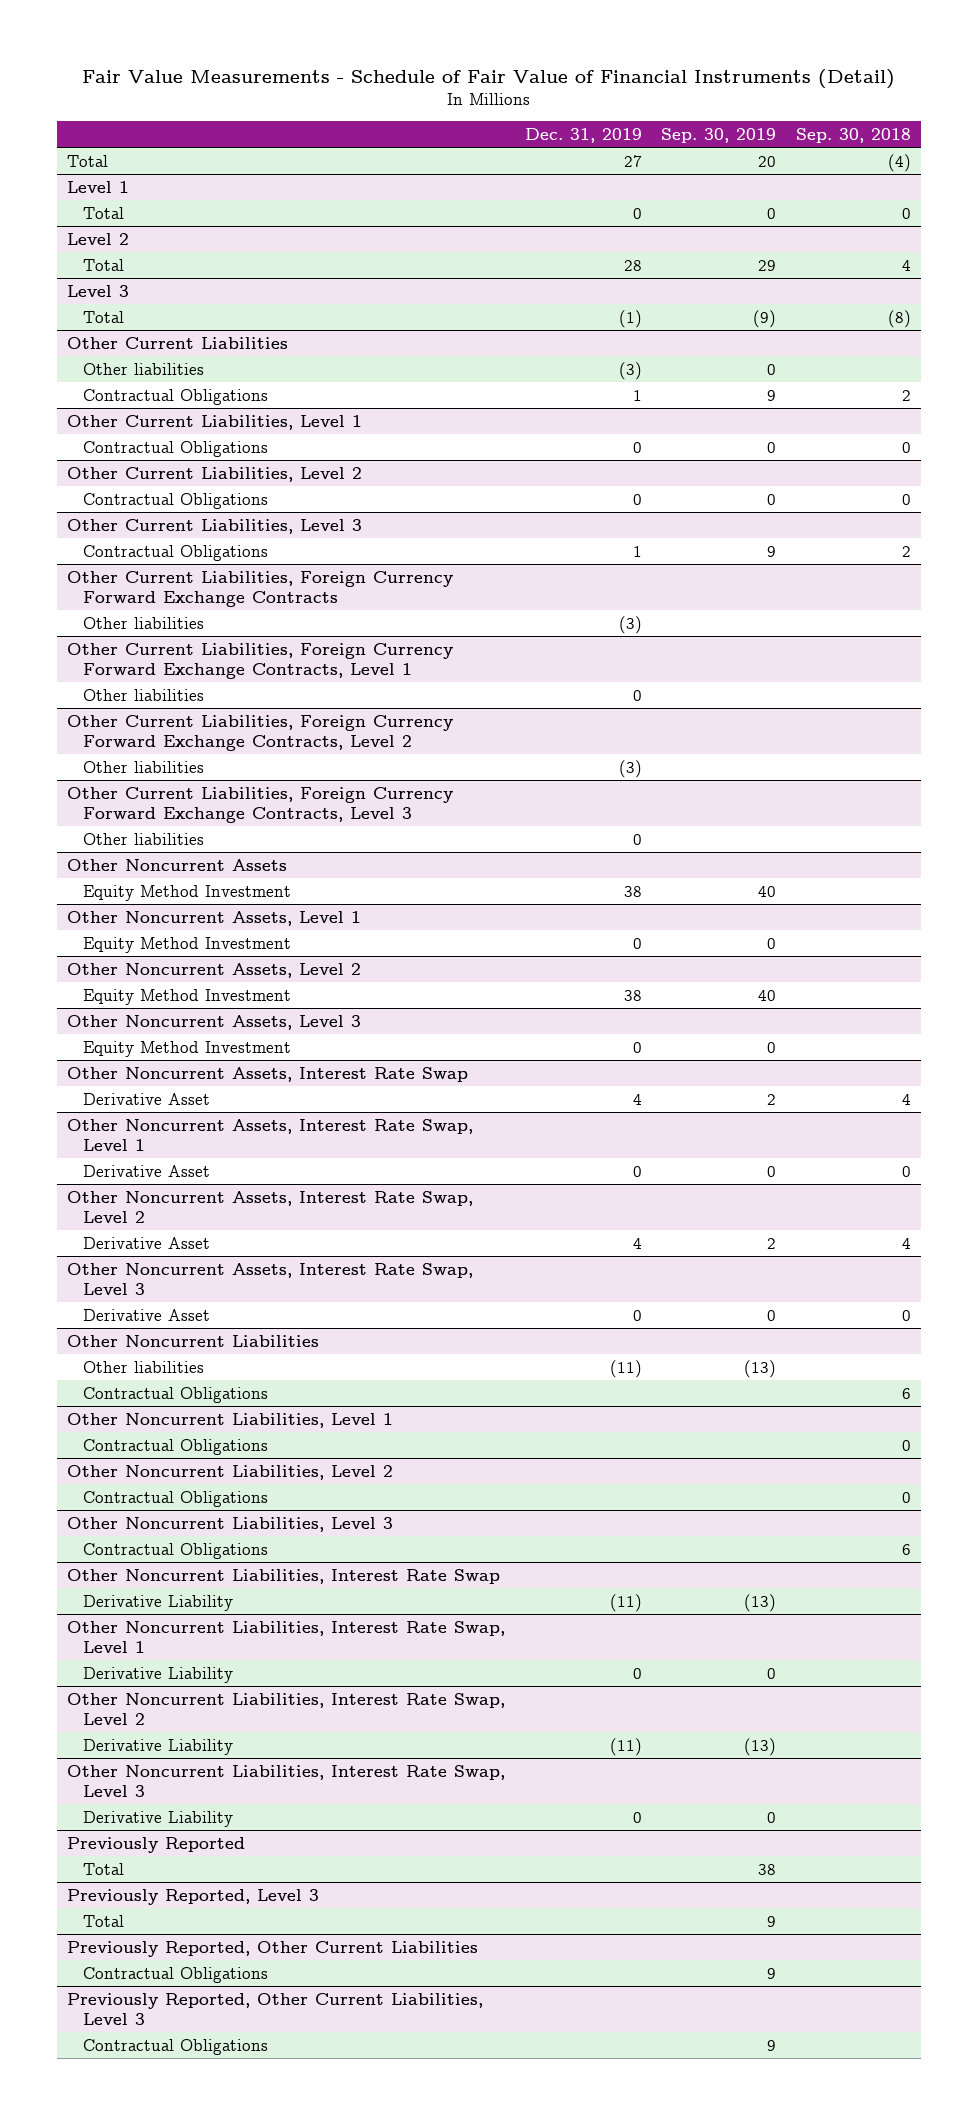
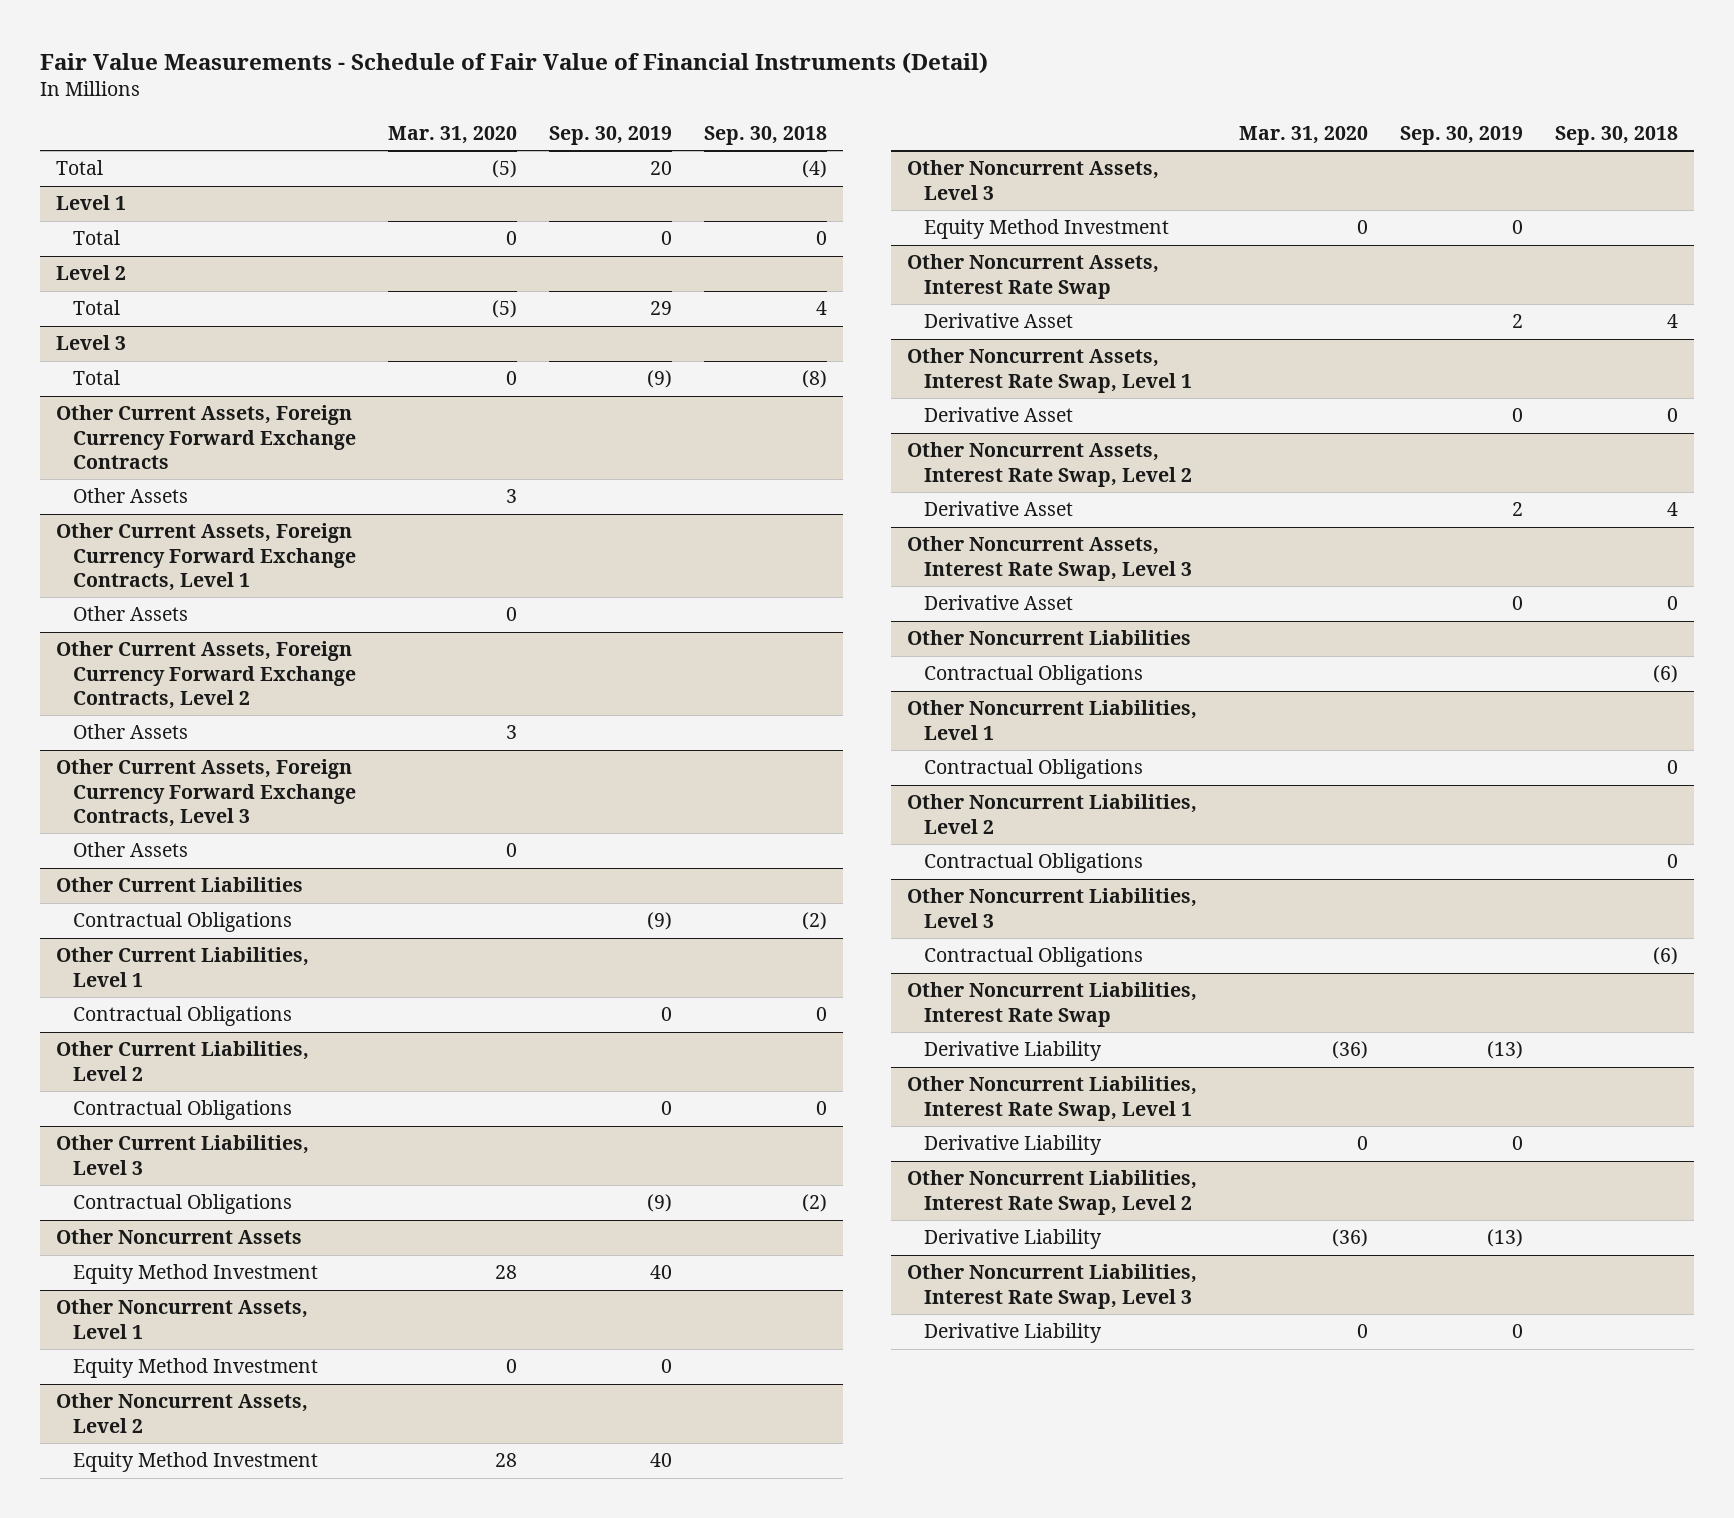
- | Dec. 31, 2019 | Sep. 30, 2019 | Sep. 30, 2018
+ | Mar. 31, 2020 | Sep. 30, 2019 | Sep. 30, 2018
+ Other Current Assets, Foreign Currency Forward Exchange Contracts
+ Other Assets | 3 | |
+ Other Current Assets, Foreign Currency Forward Exchange Contracts, Level 1
+ Other Assets | 0 | |
+ Other Current Assets, Foreign Currency Forward Exchange Contracts, Level 2
+ Other Assets | 3 | |
+ Other Current Assets, Foreign Currency Forward Exchange Contracts, Level 3
+ Other Assets | 0 | |
@ Other Current Liabilities
- Other liabilities | (3) | 0 |
- Contractual Obligations | 1 | 9 | 2
+ Contractual Obligations | | (9) | (2)
@ Other Current Liabilities, Level 3
- Contractual Obligations | 1 | 9 | 2
- Other Current Liabilities, Foreign Currency Forward Exchange Contracts
- Other liabilities | (3) | |
- Other Current Liabilities, Foreign Currency Forward Exchange Contracts, Level 1
- Other liabilities | 0 | |
- Other Current Liabilities, Foreign Currency Forward Exchange Contracts, Level 2
- Other liabilities | (3) | |
- Other Current Liabilities, Foreign Currency Forward Exchange Contracts, Level 3
- Other liabilities | 0 | |
@ Other Current Liabilities, Level 3
+ Contractual Obligations | | (9) | (2)
@ Other Noncurrent Liabilities
- Other liabilities | (11) | (13) |
- Contractual Obligations | | | 6
+ Contractual Obligations | | | (6)
@ Other Noncurrent Liabilities, Level 3
- Contractual Obligations | | | 6
+ Contractual Obligations | | | (6)
- Previously Reported
- Total | | 38 |
- Previously Reported, Level 3
- Total | | 9 |
- Previously Reported, Other Current Liabilities
- Contractual Obligations | | 9 |
- Previously Reported, Other Current Liabilities, Level 3
- Contractual Obligations | | 9 |

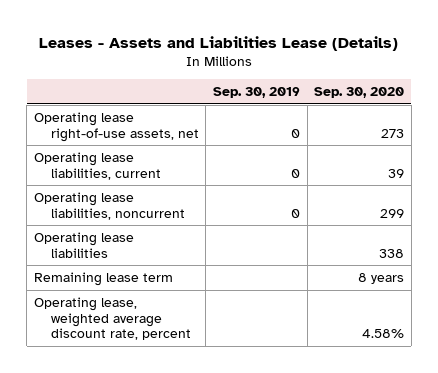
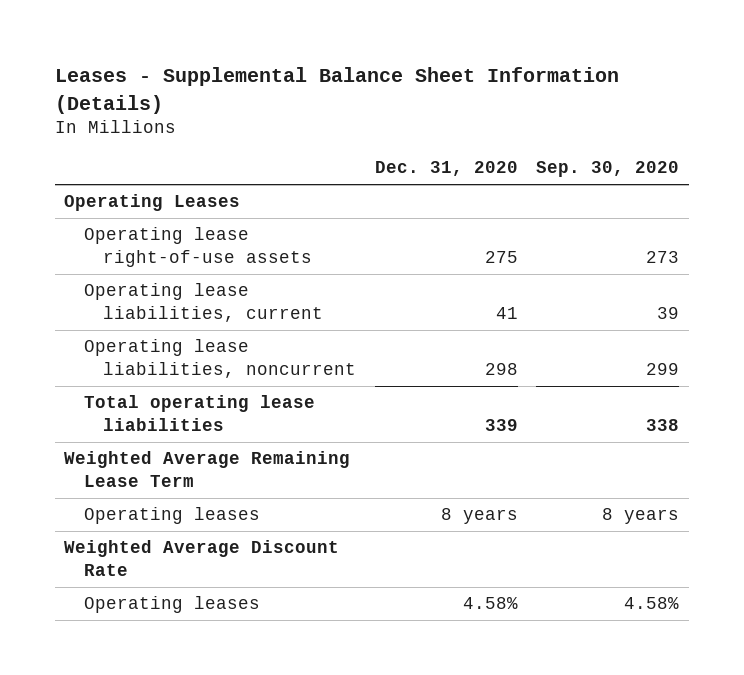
- Leases - Assets and Liabilities Lease (Details)
+ Leases - Supplemental Balance Sheet Information (Details)
- | Sep. 30, 2019 | Sep. 30, 2020
+ | Dec. 31, 2020 | Sep. 30, 2020
- Operating lease right-of-use assets, net | 0 | 273
+ Operating Leases
+ Operating lease right-of-use assets | 275 | 273
- Operating lease liabilities | | 338
- Remaining lease term | | 8 years
- Operating lease, weighted average discount rate, percent | | 4.58%
+ Total operating lease liabilities | 339 | 338
+ Weighted Average Remaining Lease Term
+ Operating leases | 8 years | 8 years
+ Weighted Average Discount Rate
+ Operating leases | 4.58% | 4.58%

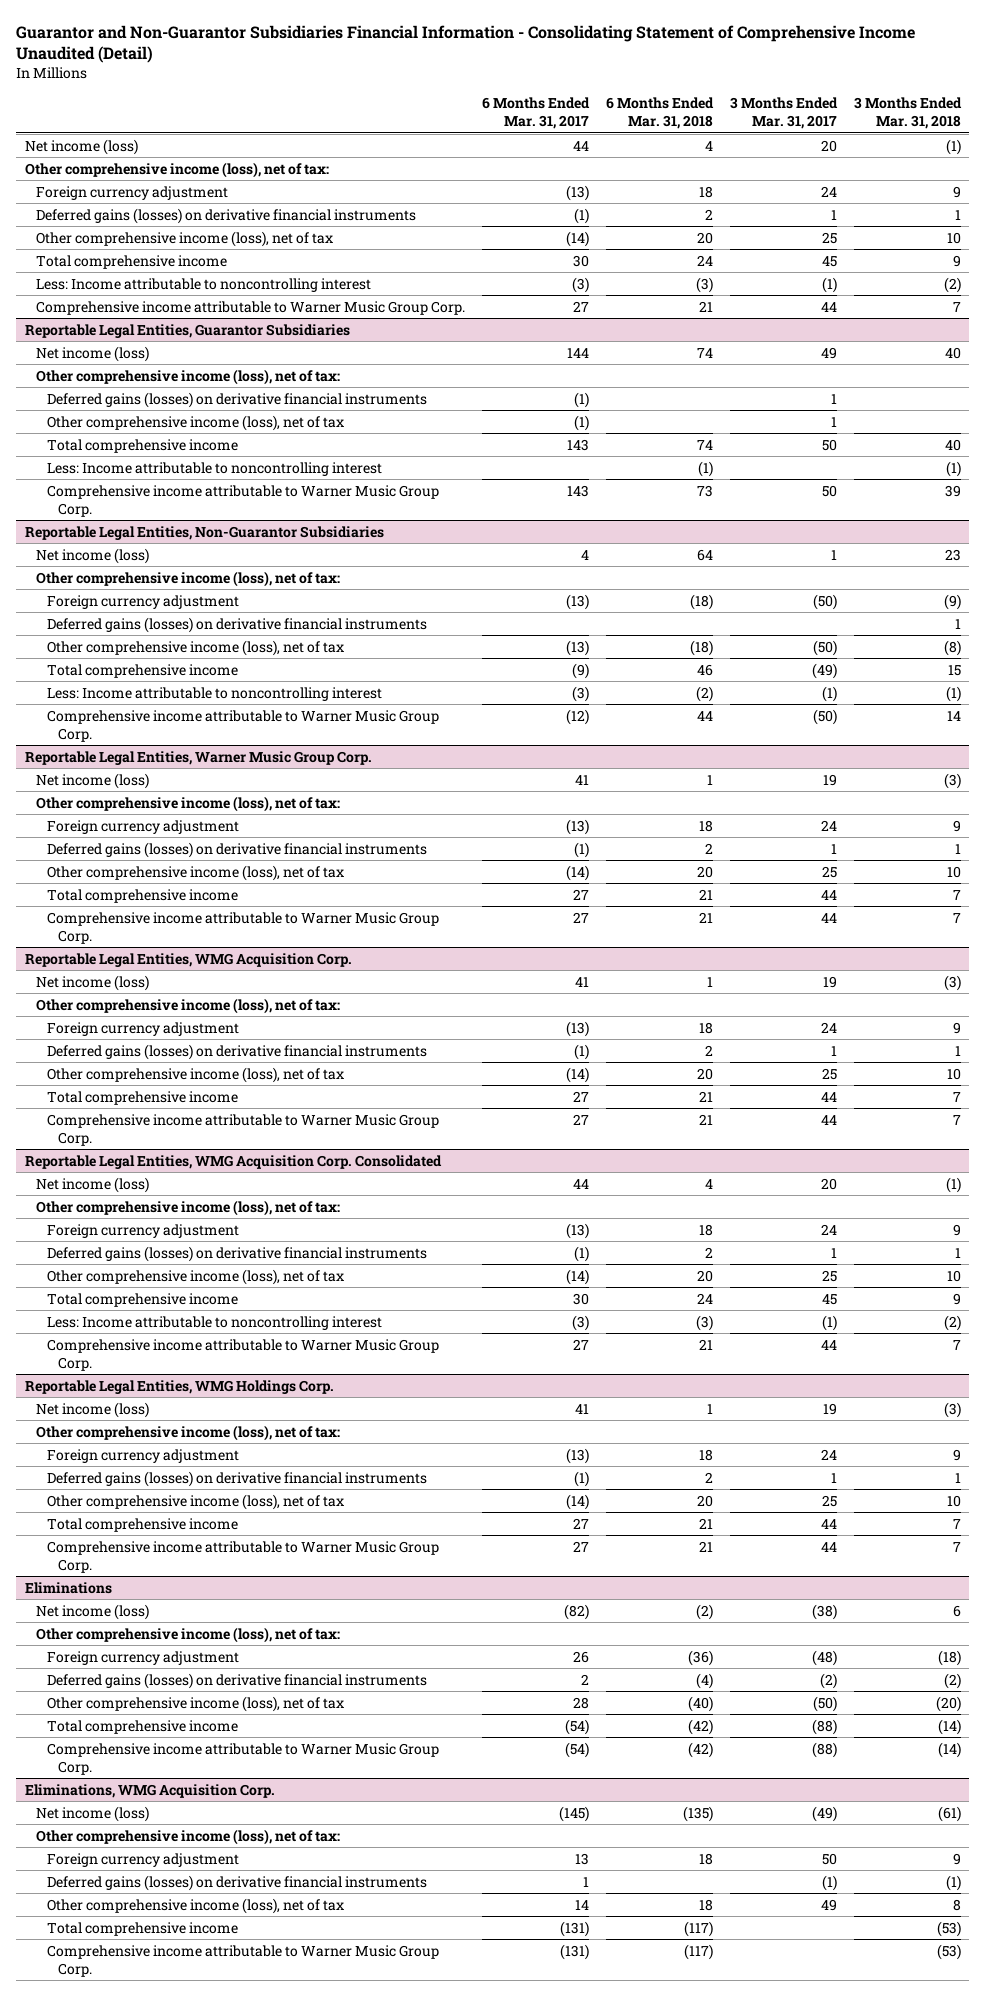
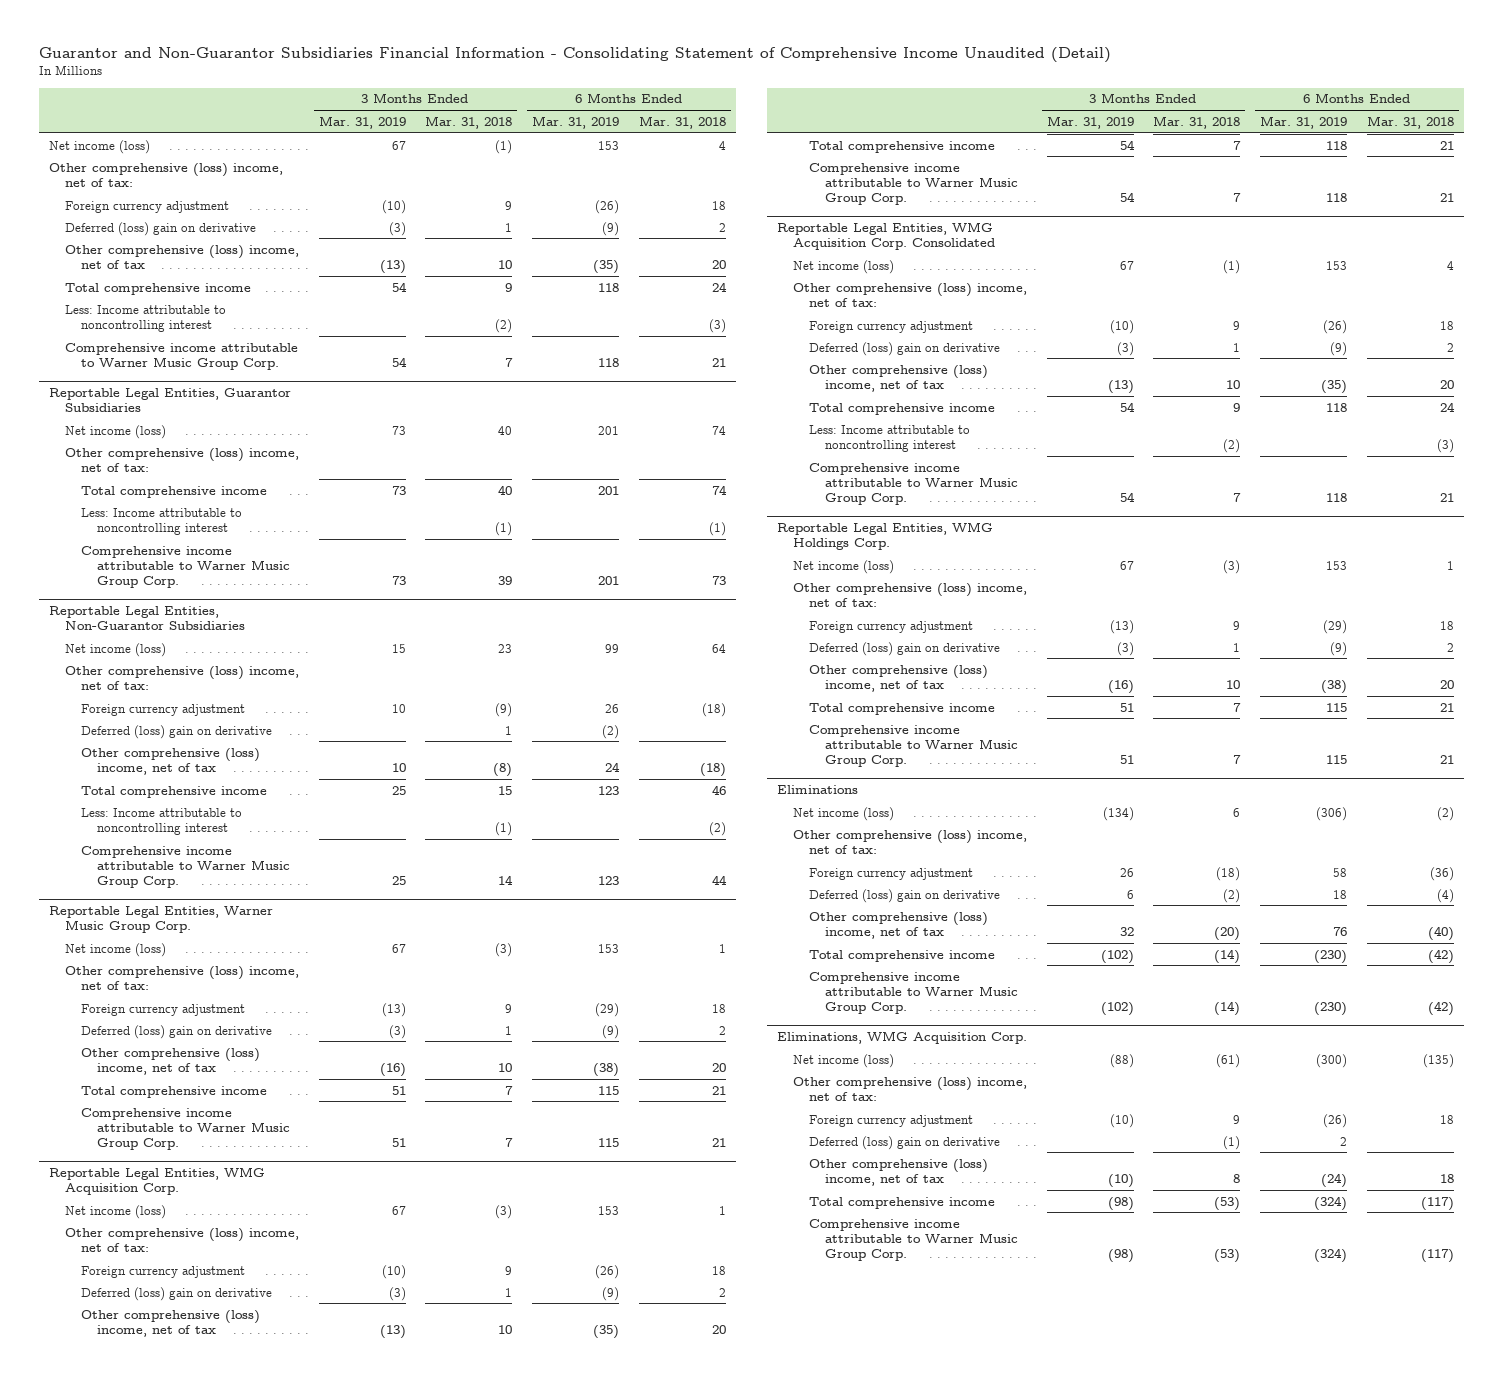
- | 6 Months Ended Mar. 31, 2017 | 6 Months Ended Mar. 31, 2018 | 3 Months Ended Mar. 31, 2017 | 3 Months Ended Mar. 31, 2018
+ | 3 Months Ended Mar. 31, 2019 | 3 Months Ended Mar. 31, 2018 | 6 Months Ended Mar. 31, 2019 | 6 Months Ended Mar. 31, 2018
- Other comprehensive income (loss), net of tax:
+ Other comprehensive (loss) income, net of tax:
- Deferred gains (losses) on derivative financial instruments | (1) | 2 | 1 | 1
- Other comprehensive income (loss), net of tax | (14) | 20 | 25 | 10
+ Deferred (loss) gain on derivative | (3) | 1 | (9) | 2
+ Other comprehensive (loss) income, net of tax | (13) | 10 | (35) | 20
@ Reportable Legal Entities, Guarantor Subsidiaries
- Other comprehensive income (loss), net of tax:
- Deferred gains (losses) on derivative financial instruments | (1) | | 1 |
- Other comprehensive income (loss), net of tax | (1) | | 1 |
+ Other comprehensive (loss) income, net of tax:
@ Reportable Legal Entities, Non-Guarantor Subsidiaries
- Other comprehensive income (loss), net of tax:
+ Other comprehensive (loss) income, net of tax:
- Deferred gains (losses) on derivative financial instruments | | | | 1
- Other comprehensive income (loss), net of tax | (13) | (18) | (50) | (8)
+ Deferred (loss) gain on derivative | | 1 | (2) |
+ Other comprehensive (loss) income, net of tax | 10 | (8) | 24 | (18)
@ Reportable Legal Entities, Warner Music Group Corp.
- Other comprehensive income (loss), net of tax:
+ Other comprehensive (loss) income, net of tax:
- Deferred gains (losses) on derivative financial instruments | (1) | 2 | 1 | 1
- Other comprehensive income (loss), net of tax | (14) | 20 | 25 | 10
+ Deferred (loss) gain on derivative | (3) | 1 | (9) | 2
+ Other comprehensive (loss) income, net of tax | (16) | 10 | (38) | 20
@ Reportable Legal Entities, WMG Acquisition Corp.
- Other comprehensive income (loss), net of tax:
+ Other comprehensive (loss) income, net of tax:
- Deferred gains (losses) on derivative financial instruments | (1) | 2 | 1 | 1
- Other comprehensive income (loss), net of tax | (14) | 20 | 25 | 10
+ Deferred (loss) gain on derivative | (3) | 1 | (9) | 2
+ Other comprehensive (loss) income, net of tax | (13) | 10 | (35) | 20
@ Reportable Legal Entities, WMG Acquisition Corp. Consolidated
- Other comprehensive income (loss), net of tax:
+ Other comprehensive (loss) income, net of tax:
- Deferred gains (losses) on derivative financial instruments | (1) | 2 | 1 | 1
- Other comprehensive income (loss), net of tax | (14) | 20 | 25 | 10
+ Deferred (loss) gain on derivative | (3) | 1 | (9) | 2
+ Other comprehensive (loss) income, net of tax | (13) | 10 | (35) | 20
@ Reportable Legal Entities, WMG Holdings Corp.
- Other comprehensive income (loss), net of tax:
+ Other comprehensive (loss) income, net of tax:
- Deferred gains (losses) on derivative financial instruments | (1) | 2 | 1 | 1
- Other comprehensive income (loss), net of tax | (14) | 20 | 25 | 10
+ Deferred (loss) gain on derivative | (3) | 1 | (9) | 2
+ Other comprehensive (loss) income, net of tax | (16) | 10 | (38) | 20
@ Eliminations
- Other comprehensive income (loss), net of tax:
+ Other comprehensive (loss) income, net of tax:
- Deferred gains (losses) on derivative financial instruments | 2 | (4) | (2) | (2)
- Other comprehensive income (loss), net of tax | 28 | (40) | (50) | (20)
+ Deferred (loss) gain on derivative | 6 | (2) | 18 | (4)
+ Other comprehensive (loss) income, net of tax | 32 | (20) | 76 | (40)
@ Eliminations, WMG Acquisition Corp.
- Other comprehensive income (loss), net of tax:
+ Other comprehensive (loss) income, net of tax:
- Deferred gains (losses) on derivative financial instruments | 1 | | (1) | (1)
- Other comprehensive income (loss), net of tax | 14 | 18 | 49 | 8
+ Deferred (loss) gain on derivative | | (1) | 2 |
+ Other comprehensive (loss) income, net of tax | (10) | 8 | (24) | 18

